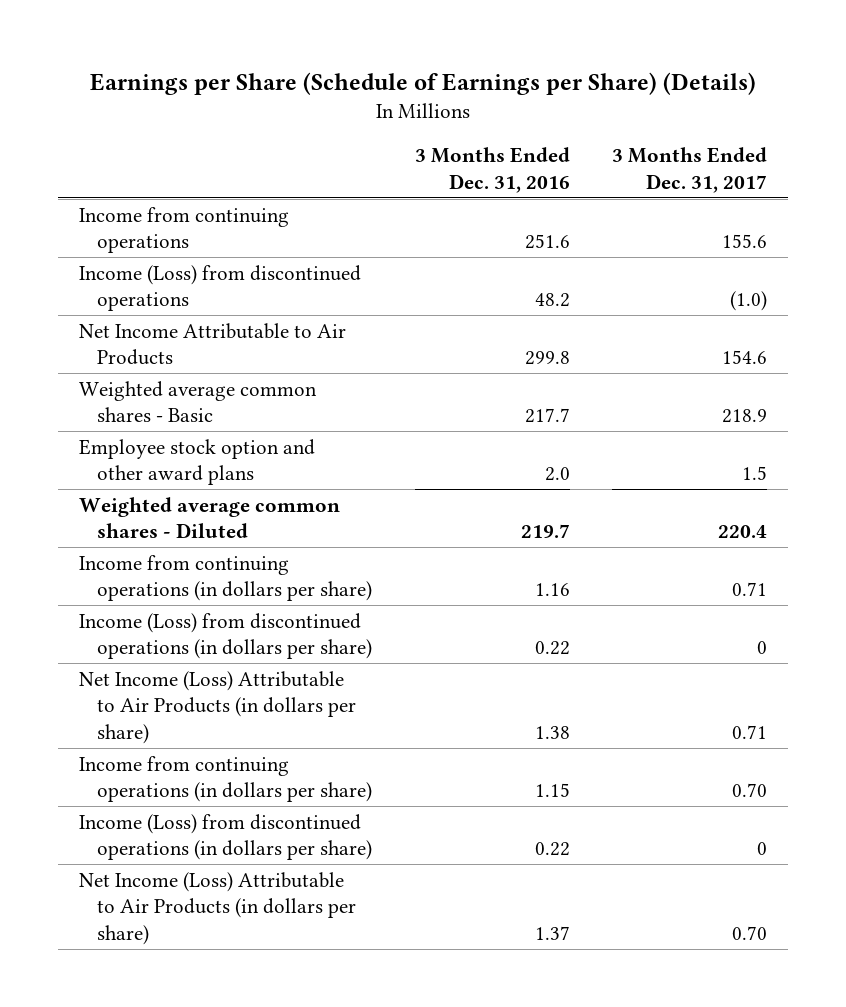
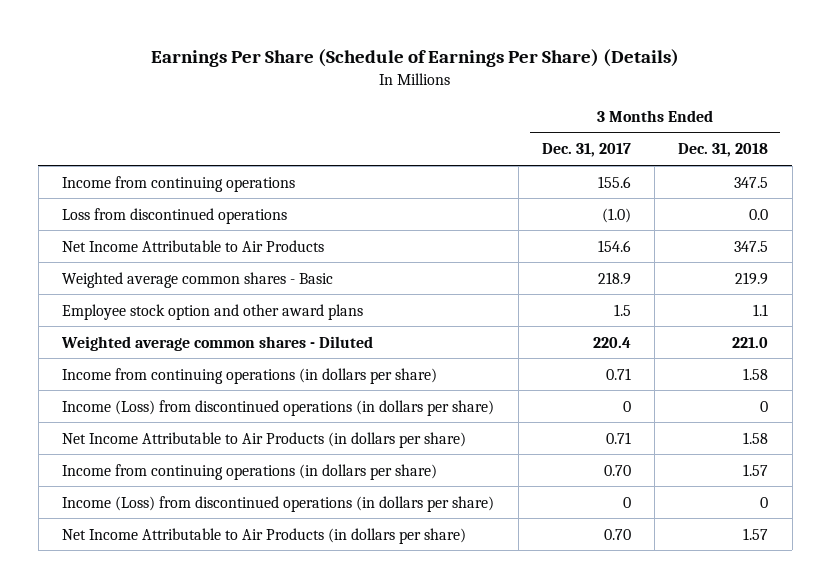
- Earnings per Share (Schedule of Earnings per Share) (Details)
+ Earnings Per Share (Schedule of Earnings Per Share) (Details)
- | 3 Months Ended Dec. 31, 2016 | 3 Months Ended Dec. 31, 2017
+ | 3 Months Ended Dec. 31, 2017 | 3 Months Ended Dec. 31, 2018
- Income (Loss) from discontinued operations | 48.2 | (1.0)
+ Loss from discontinued operations | (1.0) | 0.0
- Net Income (Loss) Attributable to Air Products (in dollars per share) | 1.38 | 0.71
+ Net Income Attributable to Air Products (in dollars per share) | 0.71 | 1.58
- Net Income (Loss) Attributable to Air Products (in dollars per share) | 1.37 | 0.70
+ Net Income Attributable to Air Products (in dollars per share) | 0.70 | 1.57

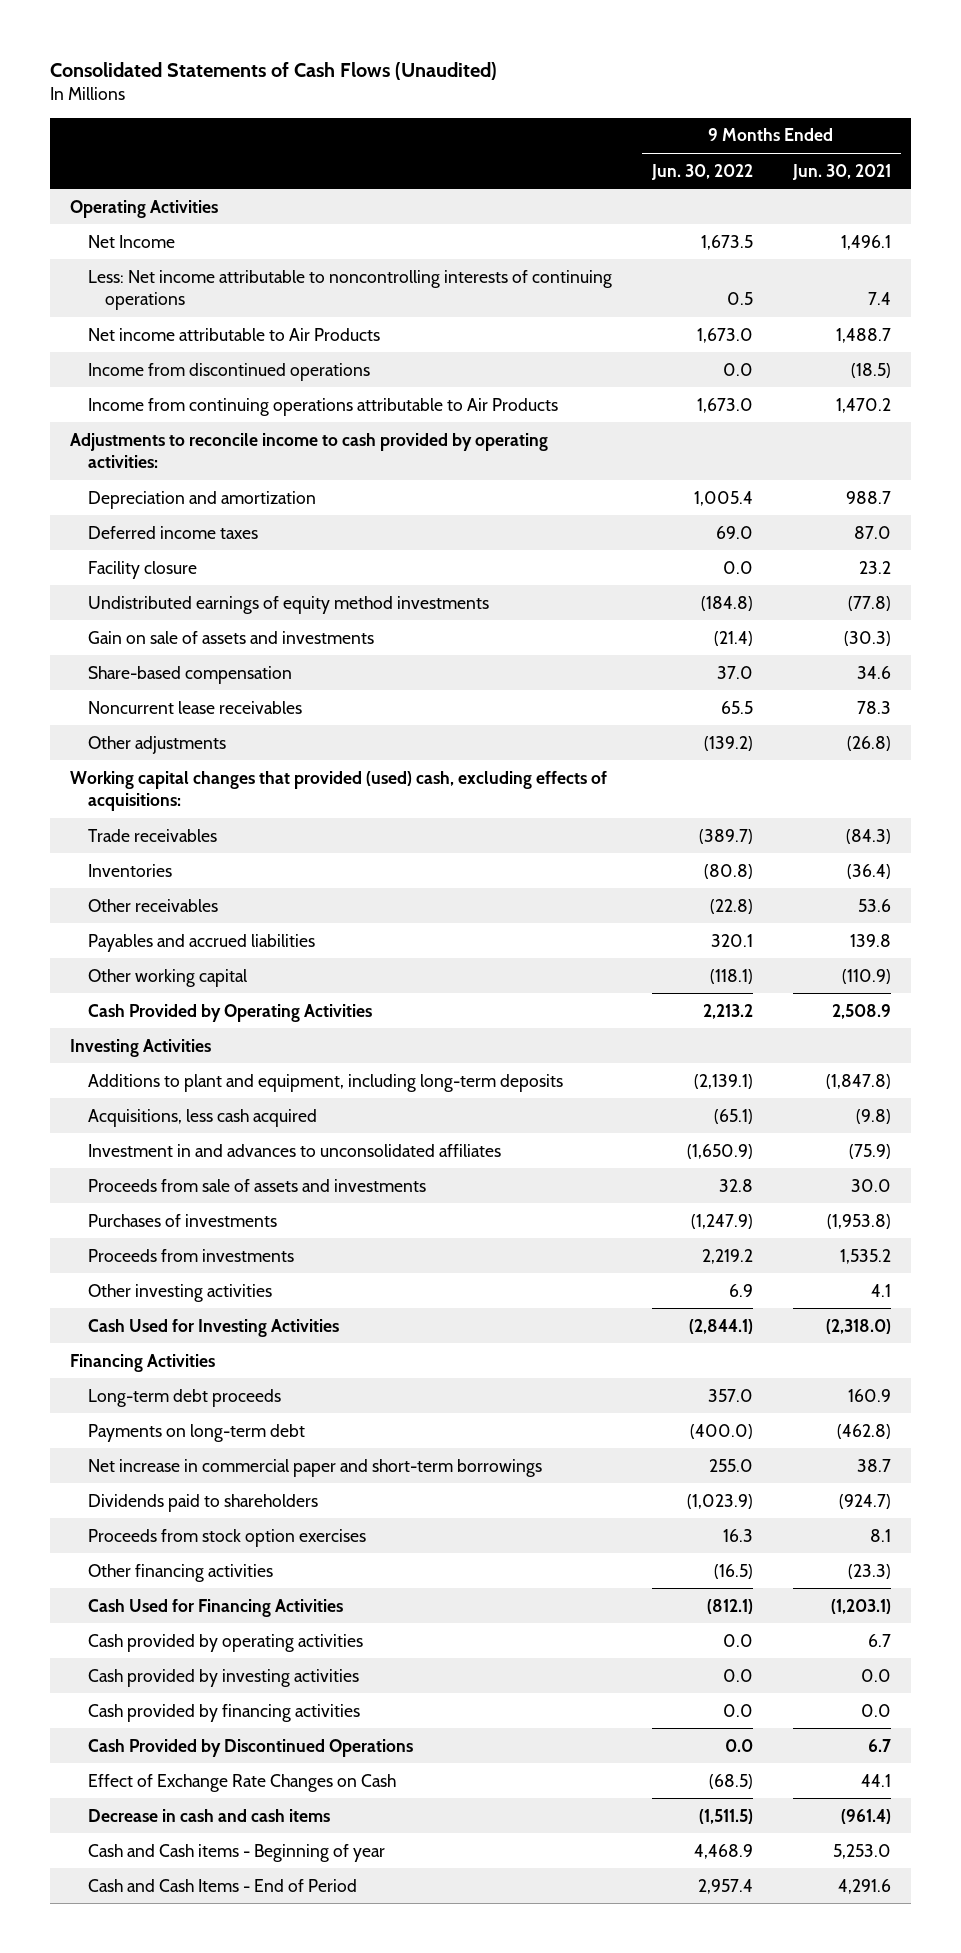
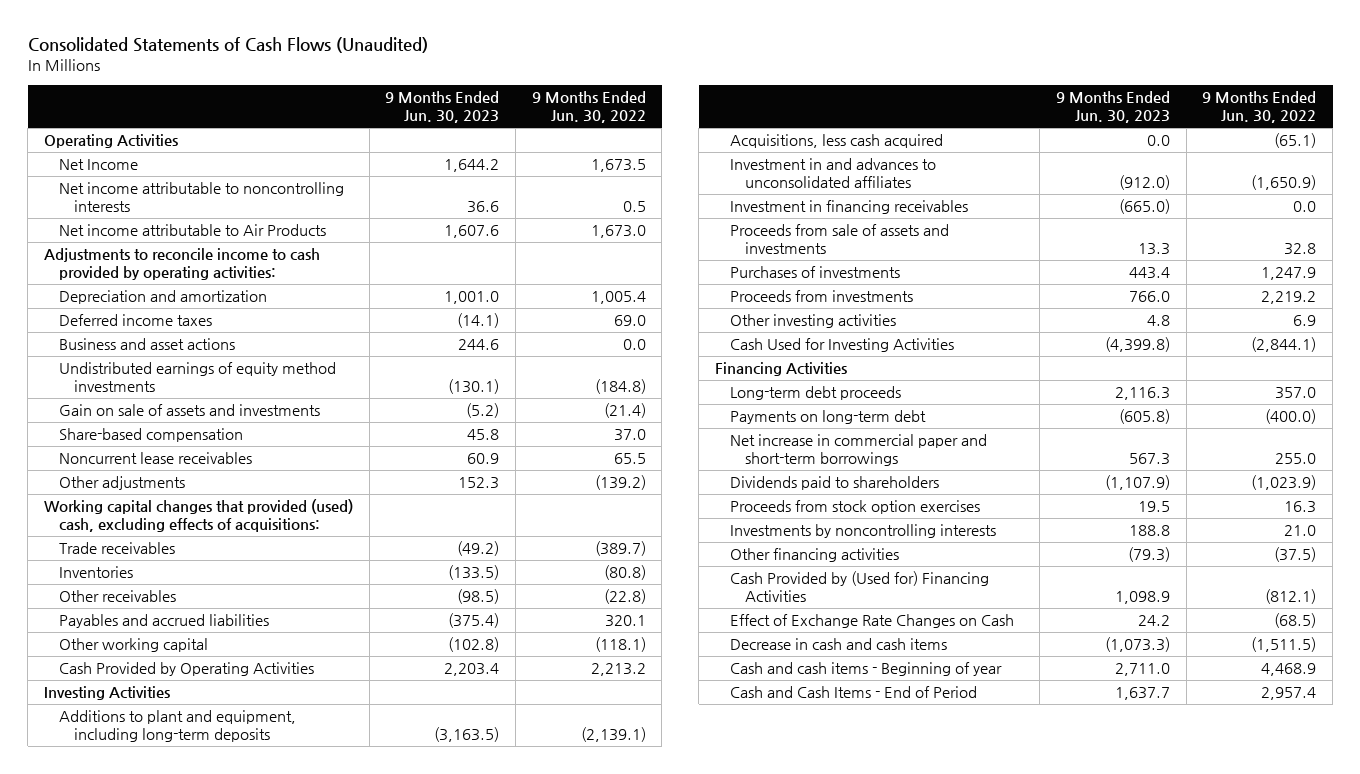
- | 9 Months Ended Jun. 30, 2022 | 9 Months Ended Jun. 30, 2021
+ | 9 Months Ended Jun. 30, 2023 | 9 Months Ended Jun. 30, 2022
- Less: Net income attributable to noncontrolling interests of continuing operations | 0.5 | 7.4
+ Net income attributable to noncontrolling interests | 36.6 | 0.5
- Income from discontinued operations | 0.0 | (18.5)
- Income from continuing operations attributable to Air Products | 1,673.0 | 1,470.2
- Facility closure | 0.0 | 23.2
+ Business and asset actions | 244.6 | 0.0
+ Investment in financing receivables | (665.0) | 0.0
- Purchases of investments | (1,247.9) | (1,953.8)
+ Purchases of investments | 443.4 | 1,247.9
- Other financing activities | (16.5) | (23.3)
- Cash Used for Financing Activities | (812.1) | (1,203.1)
- Cash provided by operating activities | 0.0 | 6.7
- Cash provided by investing activities | 0.0 | 0.0
- Cash provided by financing activities | 0.0 | 0.0
- Cash Provided by Discontinued Operations | 0.0 | 6.7
+ Investments by noncontrolling interests | 188.8 | 21.0
+ Other financing activities | (79.3) | (37.5)
+ Cash Provided by (Used for) Financing Activities | 1,098.9 | (812.1)
- Cash and Cash items - Beginning of year | 4,468.9 | 5,253.0
+ Cash and cash items - Beginning of year | 2,711.0 | 4,468.9

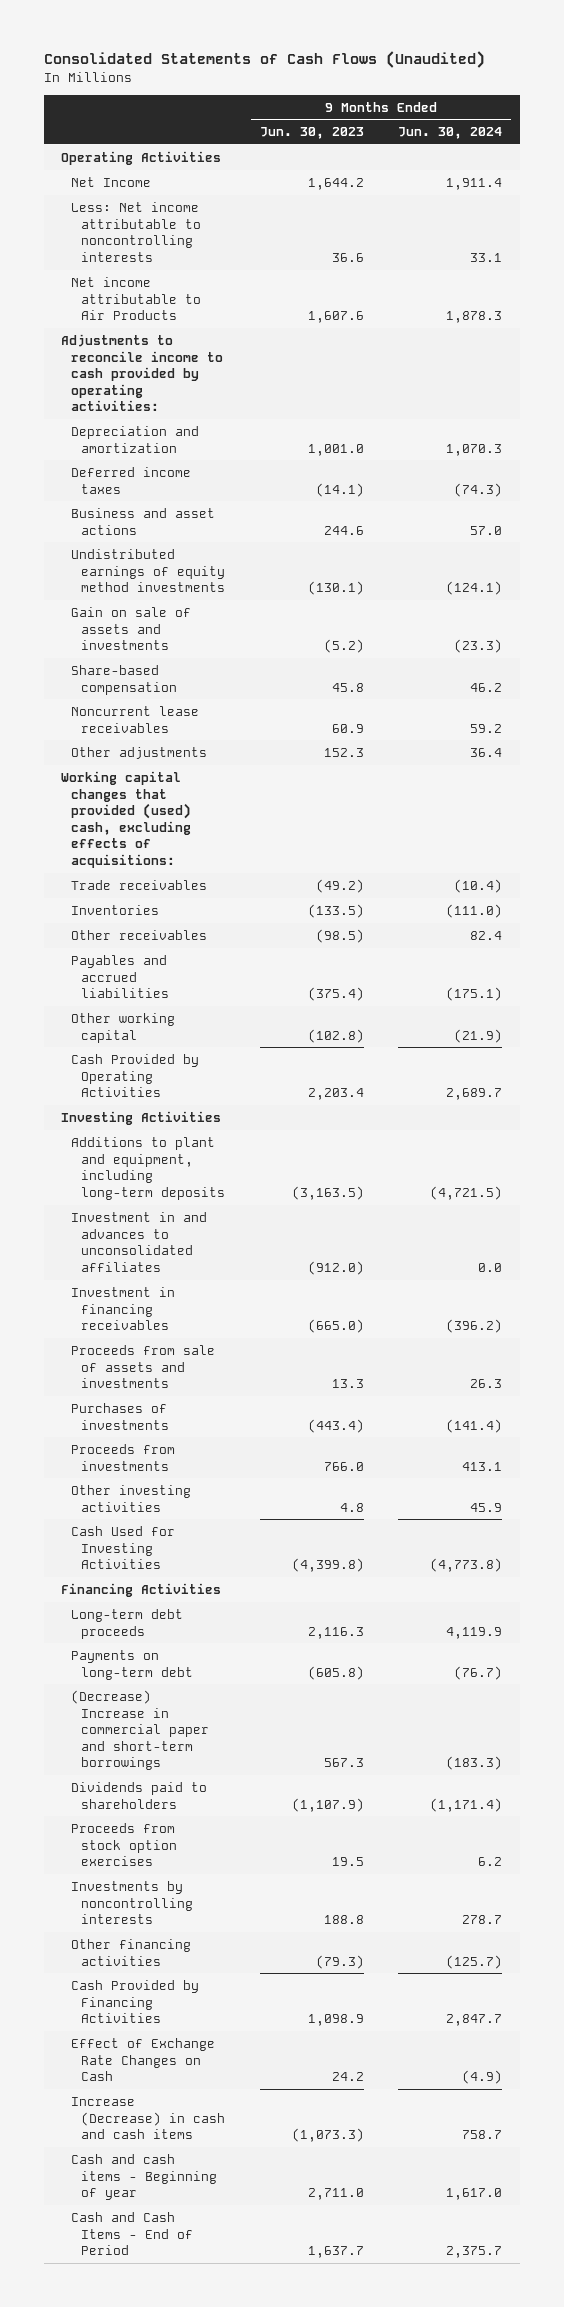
- | 9 Months Ended Jun. 30, 2023 | 9 Months Ended Jun. 30, 2022
+ | 9 Months Ended Jun. 30, 2023 | 9 Months Ended Jun. 30, 2024
- Net income attributable to noncontrolling interests | 36.6 | 0.5
+ Less: Net income attributable to noncontrolling interests | 36.6 | 33.1
- Acquisitions, less cash acquired | 0.0 | (65.1)
- Purchases of investments | 443.4 | 1,247.9
+ Purchases of investments | (443.4) | (141.4)
- Net increase in commercial paper and short-term borrowings | 567.3 | 255.0
+ (Decrease) Increase in commercial paper and short-term borrowings | 567.3 | (183.3)
- Cash Provided by (Used for) Financing Activities | 1,098.9 | (812.1)
+ Cash Provided by Financing Activities | 1,098.9 | 2,847.7
- Decrease in cash and cash items | (1,073.3) | (1,511.5)
+ Increase (Decrease) in cash and cash items | (1,073.3) | 758.7

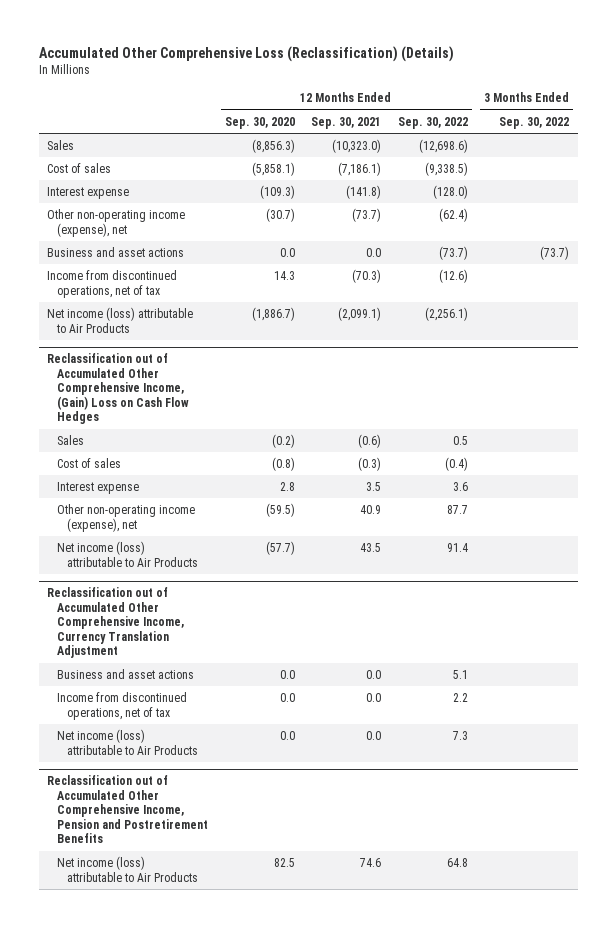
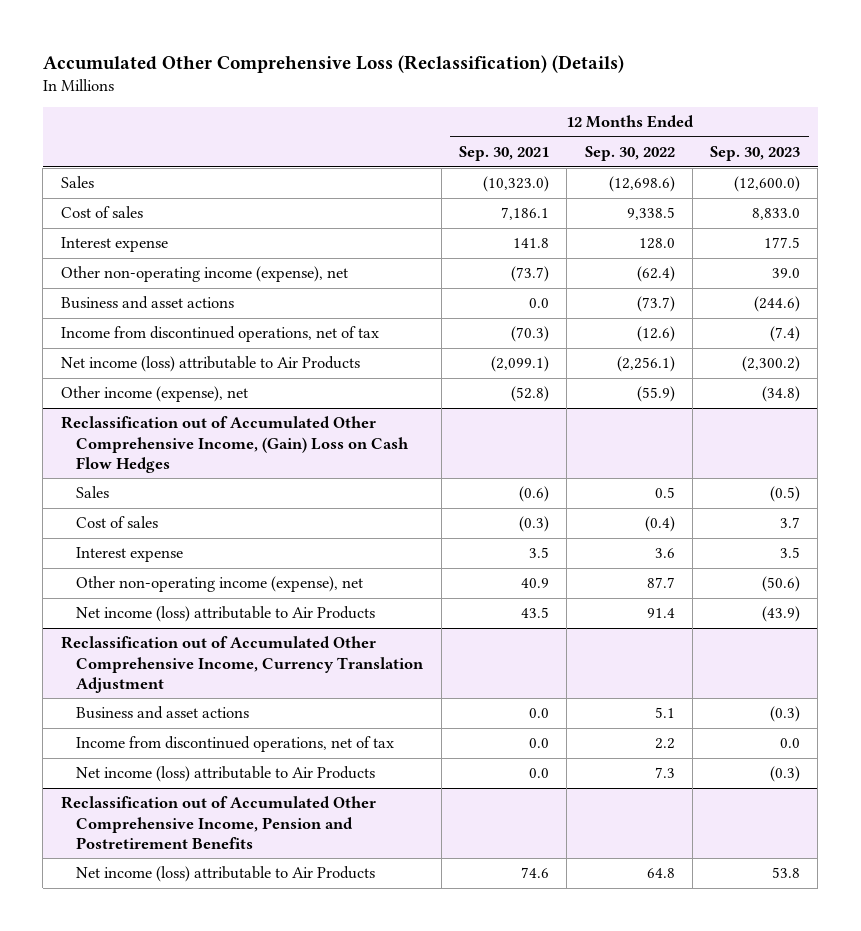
- | 12 Months Ended Sep. 30, 2020 | 12 Months Ended Sep. 30, 2021 | 12 Months Ended Sep. 30, 2022 | 3 Months Ended Sep. 30, 2022
+ | 12 Months Ended Sep. 30, 2021 | 12 Months Ended Sep. 30, 2022 | 12 Months Ended Sep. 30, 2023
- Cost of sales | (5,858.1) | (7,186.1) | (9,338.5) |
- Interest expense | (109.3) | (141.8) | (128.0) |
+ Cost of sales | 7,186.1 | 9,338.5 | 8,833.0
+ Interest expense | 141.8 | 128.0 | 177.5
+ Other income (expense), net | (52.8) | (55.9) | (34.8)

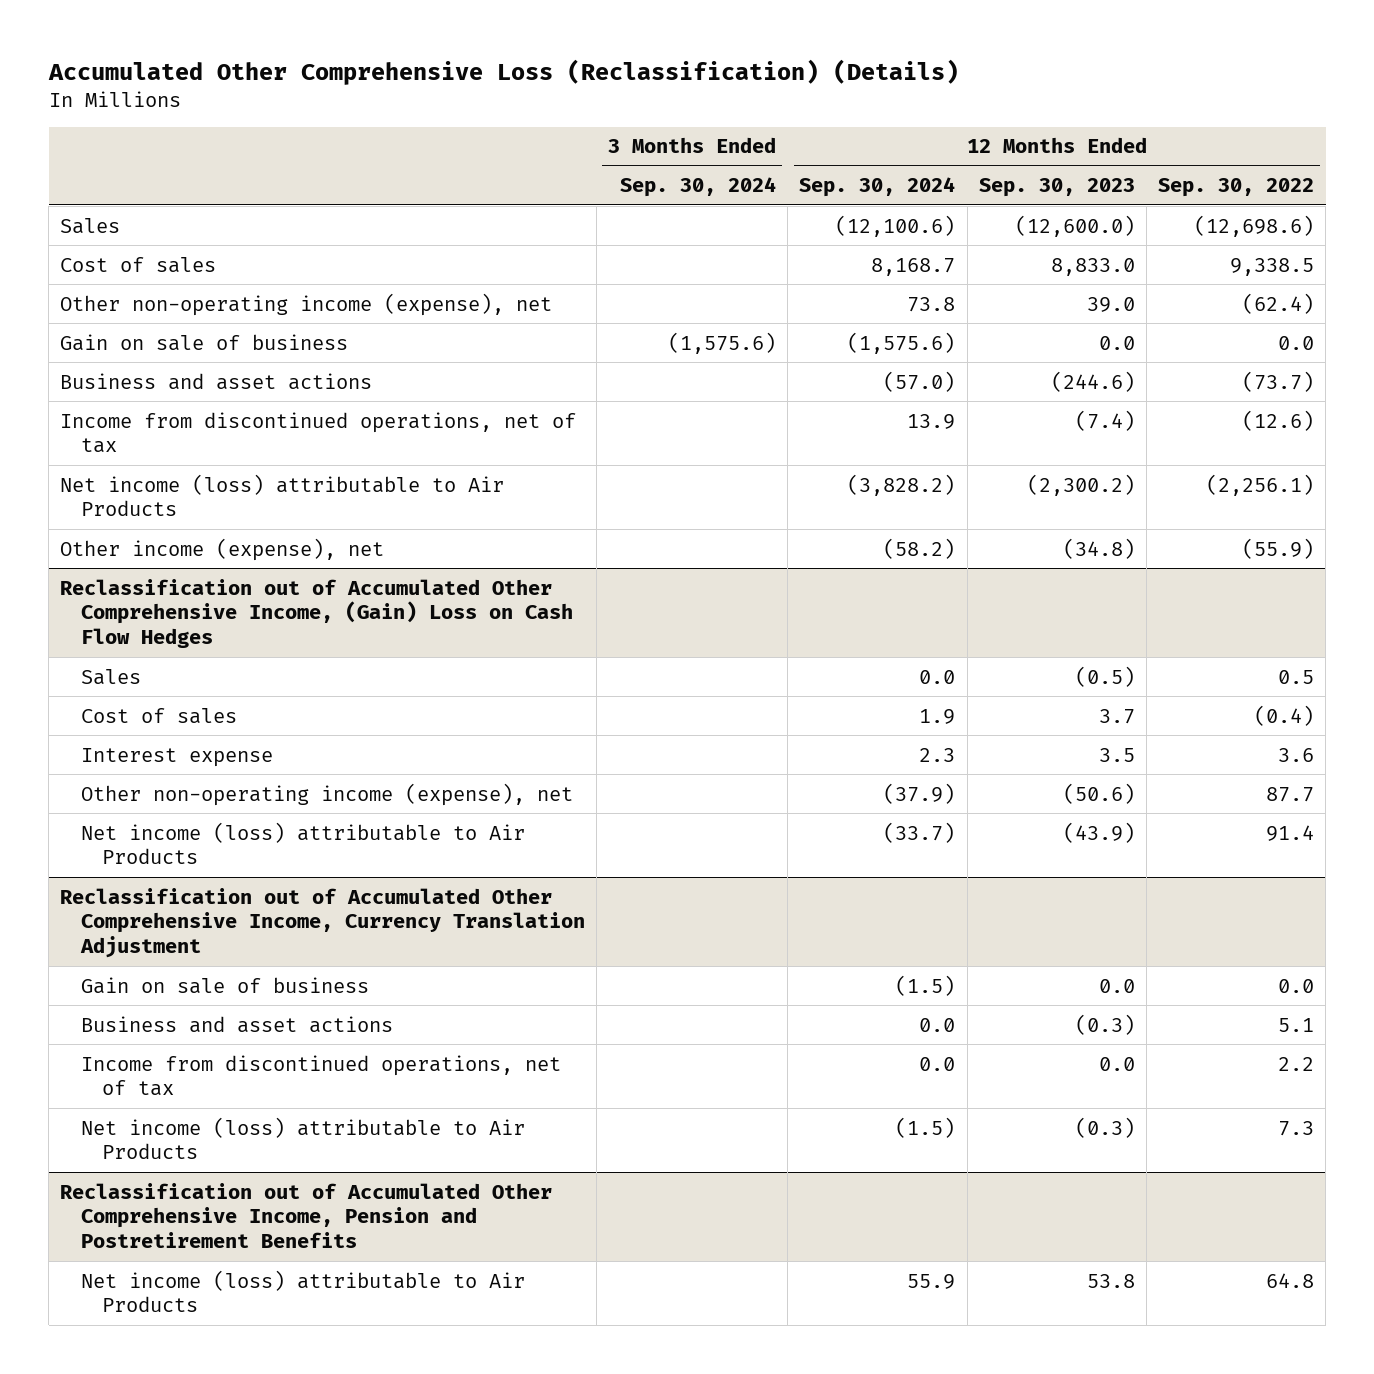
- | 12 Months Ended Sep. 30, 2021 | 12 Months Ended Sep. 30, 2022 | 12 Months Ended Sep. 30, 2023
+ | 3 Months Ended Sep. 30, 2024 | 12 Months Ended Sep. 30, 2024 | 12 Months Ended Sep. 30, 2023 | 12 Months Ended Sep. 30, 2022
- Interest expense | 141.8 | 128.0 | 177.5
+ Gain on sale of business | (1,575.6) | (1,575.6) | 0.0 | 0.0
@ Reclassification out of Accumulated Other Comprehensive Income, Currency Translation Adjustment
+ Gain on sale of business | | (1.5) | 0.0 | 0.0

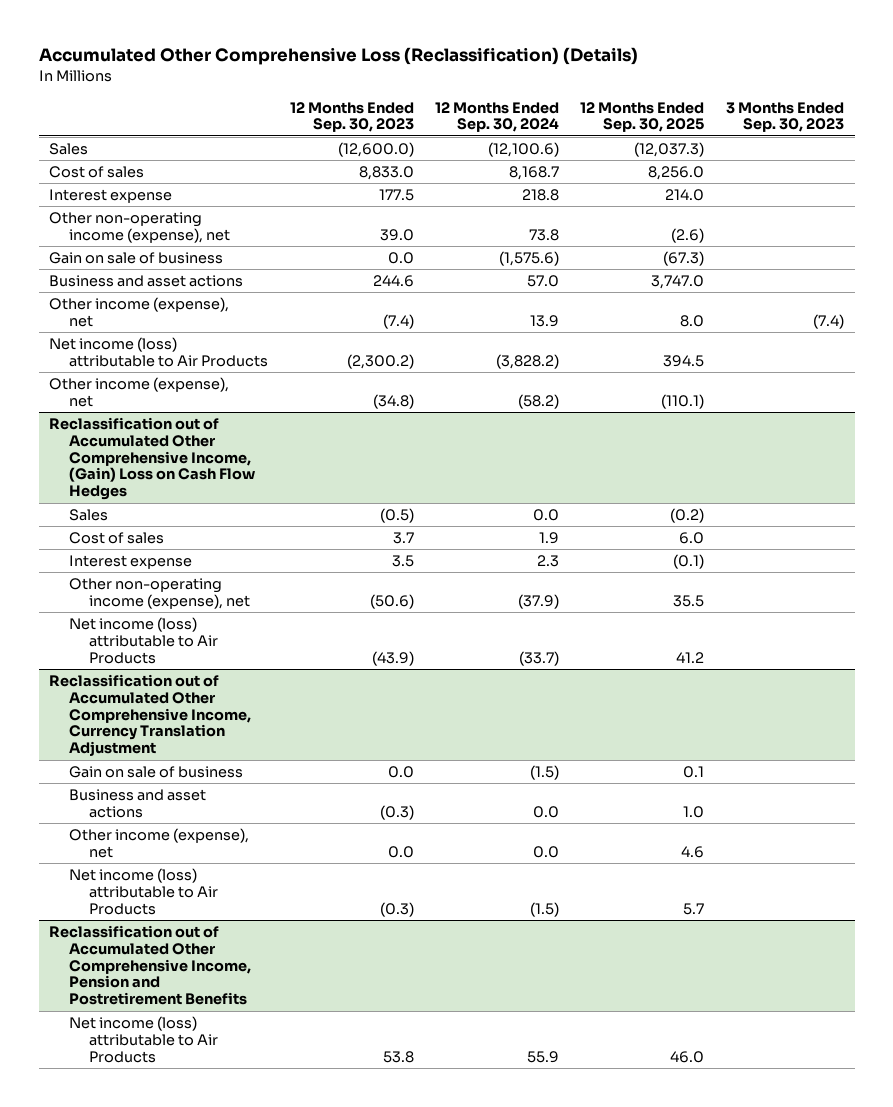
- | 3 Months Ended Sep. 30, 2024 | 12 Months Ended Sep. 30, 2024 | 12 Months Ended Sep. 30, 2023 | 12 Months Ended Sep. 30, 2022
+ | 12 Months Ended Sep. 30, 2023 | 12 Months Ended Sep. 30, 2024 | 12 Months Ended Sep. 30, 2025 | 3 Months Ended Sep. 30, 2023
+ Interest expense | 177.5 | 218.8 | 214.0 |
- Business and asset actions | | (57.0) | (244.6) | (73.7)
- Income from discontinued operations, net of tax | | 13.9 | (7.4) | (12.6)
+ Business and asset actions | 244.6 | 57.0 | 3,747.0 |
+ Other income (expense), net | (7.4) | 13.9 | 8.0 | (7.4)
@ Reclassification out of Accumulated Other Comprehensive Income, Currency Translation Adjustment
- Income from discontinued operations, net of tax | | 0.0 | 0.0 | 2.2
+ Other income (expense), net | 0.0 | 0.0 | 4.6 |

